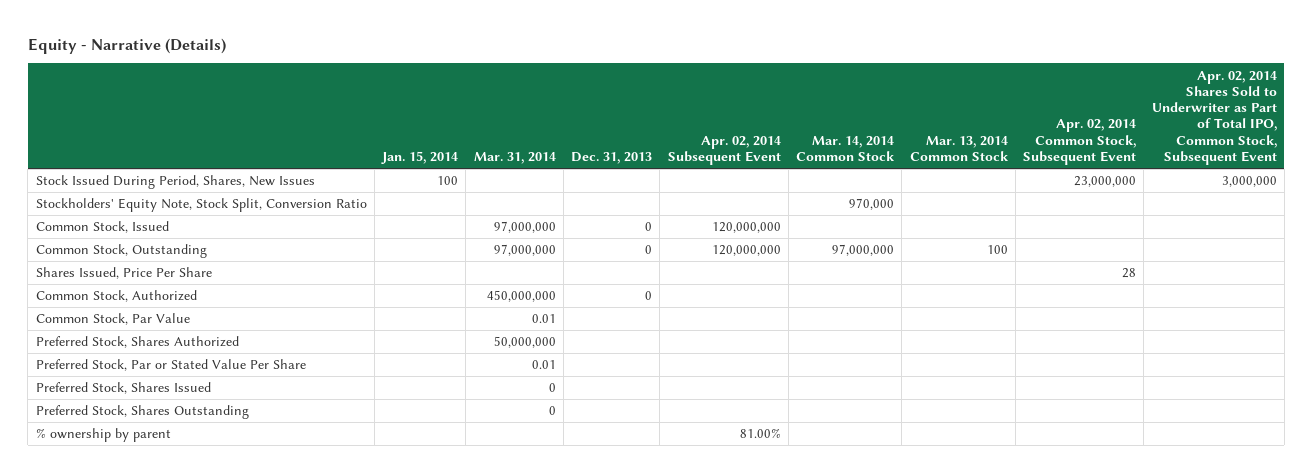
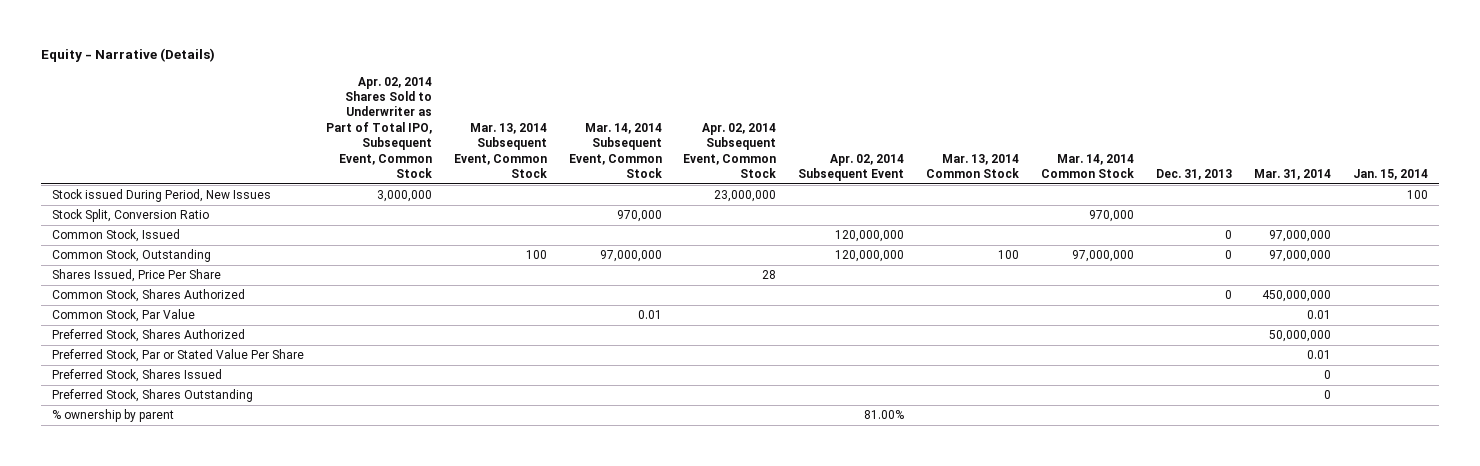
- | Jan. 15, 2014 | Mar. 31, 2014 | Dec. 31, 2013 | Apr. 02, 2014 Subsequent Event | Mar. 14, 2014 Common Stock | Mar. 13, 2014 Common Stock | Apr. 02, 2014 Common Stock, Subsequent Event | Apr. 02, 2014 Shares Sold to Underwriter as Part of Total IPO, Common Stock, Subsequent Event
+ | Apr. 02, 2014 Shares Sold to Underwriter as Part of Total IPO, Subsequent Event, Common Stock | Mar. 13, 2014 Subsequent Event, Common Stock | Mar. 14, 2014 Subsequent Event, Common Stock | Apr. 02, 2014 Subsequent Event, Common Stock | Apr. 02, 2014 Subsequent Event | Mar. 13, 2014 Common Stock | Mar. 14, 2014 Common Stock | Dec. 31, 2013 | Mar. 31, 2014 | Jan. 15, 2014
- Stock Issued During Period, Shares, New Issues | 100 | | | | | | 23,000,000 | 3,000,000
- Stockholders' Equity Note, Stock Split, Conversion Ratio | | | | | 970,000 | | |
+ Stock issued During Period, New Issues | 3,000,000 | | | 23,000,000 | | | | | | 100
+ Stock Split, Conversion Ratio | | | 970,000 | | | | 970,000 | | |
- Common Stock, Authorized | | 450,000,000 | 0 | | | | |
+ Common Stock, Shares Authorized | | | | | | | | 0 | 450,000,000 |

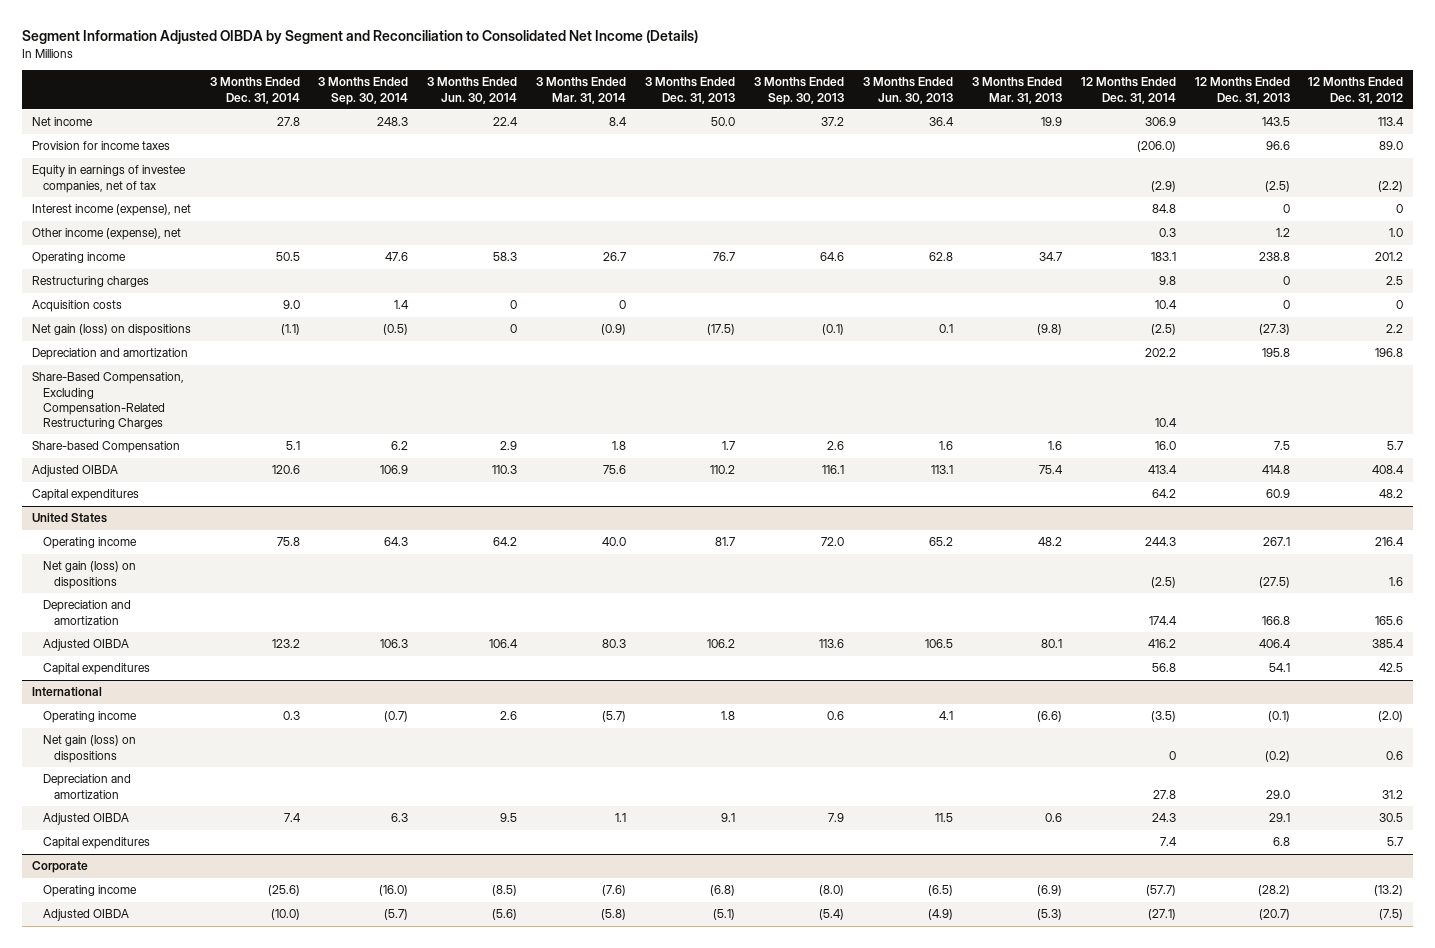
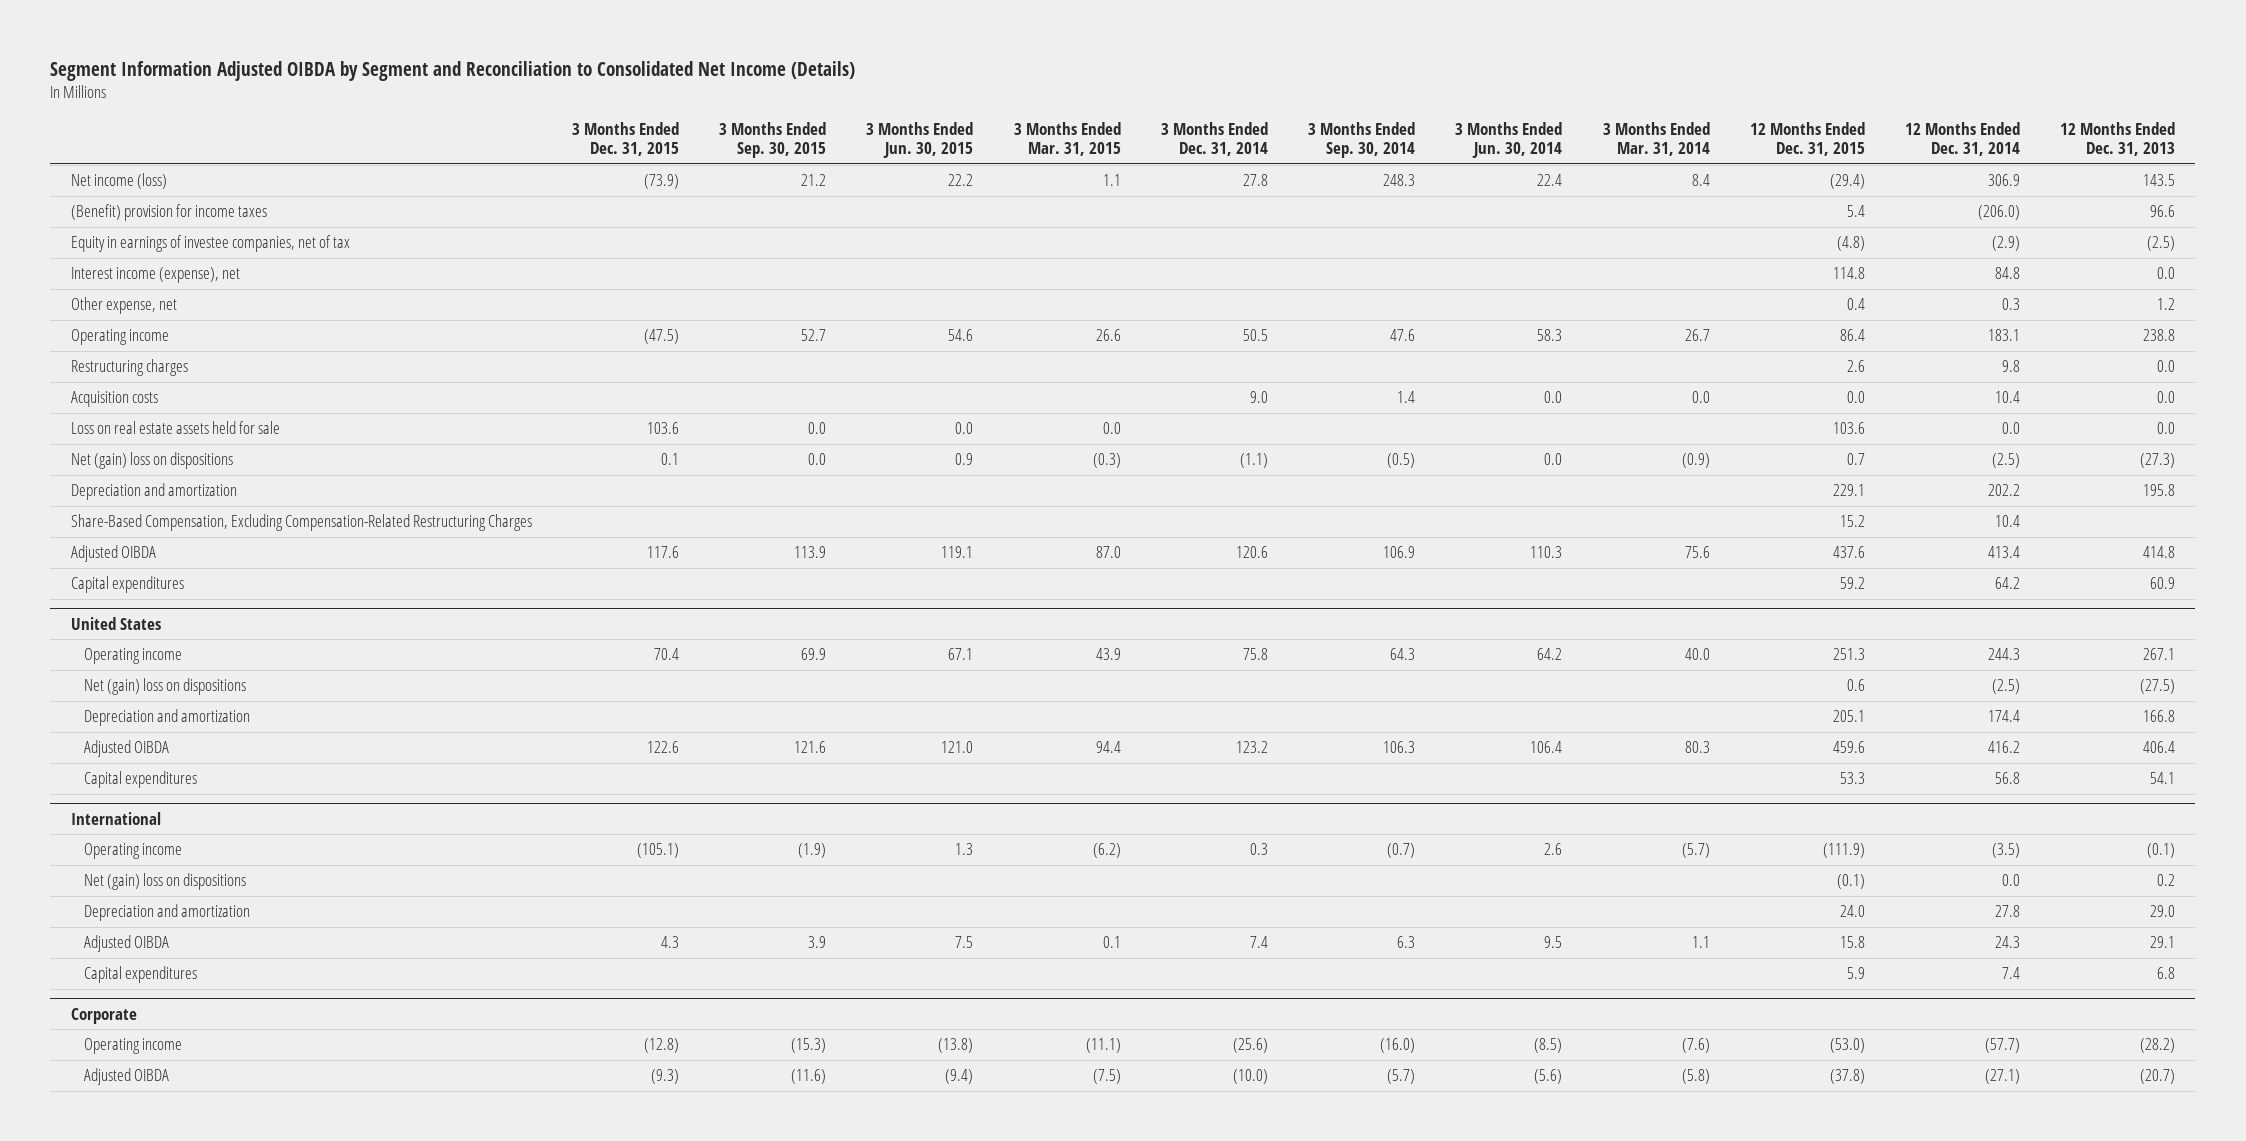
- | 3 Months Ended Dec. 31, 2014 | 3 Months Ended Sep. 30, 2014 | 3 Months Ended Jun. 30, 2014 | 3 Months Ended Mar. 31, 2014 | 3 Months Ended Dec. 31, 2013 | 3 Months Ended Sep. 30, 2013 | 3 Months Ended Jun. 30, 2013 | 3 Months Ended Mar. 31, 2013 | 12 Months Ended Dec. 31, 2014 | 12 Months Ended Dec. 31, 2013 | 12 Months Ended Dec. 31, 2012
+ | 3 Months Ended Dec. 31, 2015 | 3 Months Ended Sep. 30, 2015 | 3 Months Ended Jun. 30, 2015 | 3 Months Ended Mar. 31, 2015 | 3 Months Ended Dec. 31, 2014 | 3 Months Ended Sep. 30, 2014 | 3 Months Ended Jun. 30, 2014 | 3 Months Ended Mar. 31, 2014 | 12 Months Ended Dec. 31, 2015 | 12 Months Ended Dec. 31, 2014 | 12 Months Ended Dec. 31, 2013
- Net income | 27.8 | 248.3 | 22.4 | 8.4 | 50.0 | 37.2 | 36.4 | 19.9 | 306.9 | 143.5 | 113.4
- Provision for income taxes | | | | | | | | | (206.0) | 96.6 | 89.0
+ Net income (loss) | (73.9) | 21.2 | 22.2 | 1.1 | 27.8 | 248.3 | 22.4 | 8.4 | (29.4) | 306.9 | 143.5
+ (Benefit) provision for income taxes | | | | | | | | | 5.4 | (206.0) | 96.6
- Interest income (expense), net | | | | | | | | | 84.8 | 0 | 0
- Other income (expense), net | | | | | | | | | 0.3 | 1.2 | 1.0
+ Interest income (expense), net | | | | | | | | | 114.8 | 84.8 | 0.0
+ Other expense, net | | | | | | | | | 0.4 | 0.3 | 1.2
- Restructuring charges | | | | | | | | | 9.8 | 0 | 2.5
- Acquisition costs | 9.0 | 1.4 | 0 | 0 | | | | | 10.4 | 0 | 0
- Net gain (loss) on dispositions | (1.1) | (0.5) | 0 | (0.9) | (17.5) | (0.1) | 0.1 | (9.8) | (2.5) | (27.3) | 2.2
+ Restructuring charges | | | | | | | | | 2.6 | 9.8 | 0.0
+ Acquisition costs | | | | | 9.0 | 1.4 | 0.0 | 0.0 | 0.0 | 10.4 | 0.0
+ Loss on real estate assets held for sale | 103.6 | 0.0 | 0.0 | 0.0 | | | | | 103.6 | 0.0 | 0.0
+ Net (gain) loss on dispositions | 0.1 | 0.0 | 0.9 | (0.3) | (1.1) | (0.5) | 0.0 | (0.9) | 0.7 | (2.5) | (27.3)
- Share-based Compensation | 5.1 | 6.2 | 2.9 | 1.8 | 1.7 | 2.6 | 1.6 | 1.6 | 16.0 | 7.5 | 5.7
@ United States
- Net gain (loss) on dispositions | | | | | | | | | (2.5) | (27.5) | 1.6
+ Net (gain) loss on dispositions | | | | | | | | | 0.6 | (2.5) | (27.5)
@ International
- Net gain (loss) on dispositions | | | | | | | | | 0 | (0.2) | 0.6
+ Net (gain) loss on dispositions | | | | | | | | | (0.1) | 0.0 | 0.2

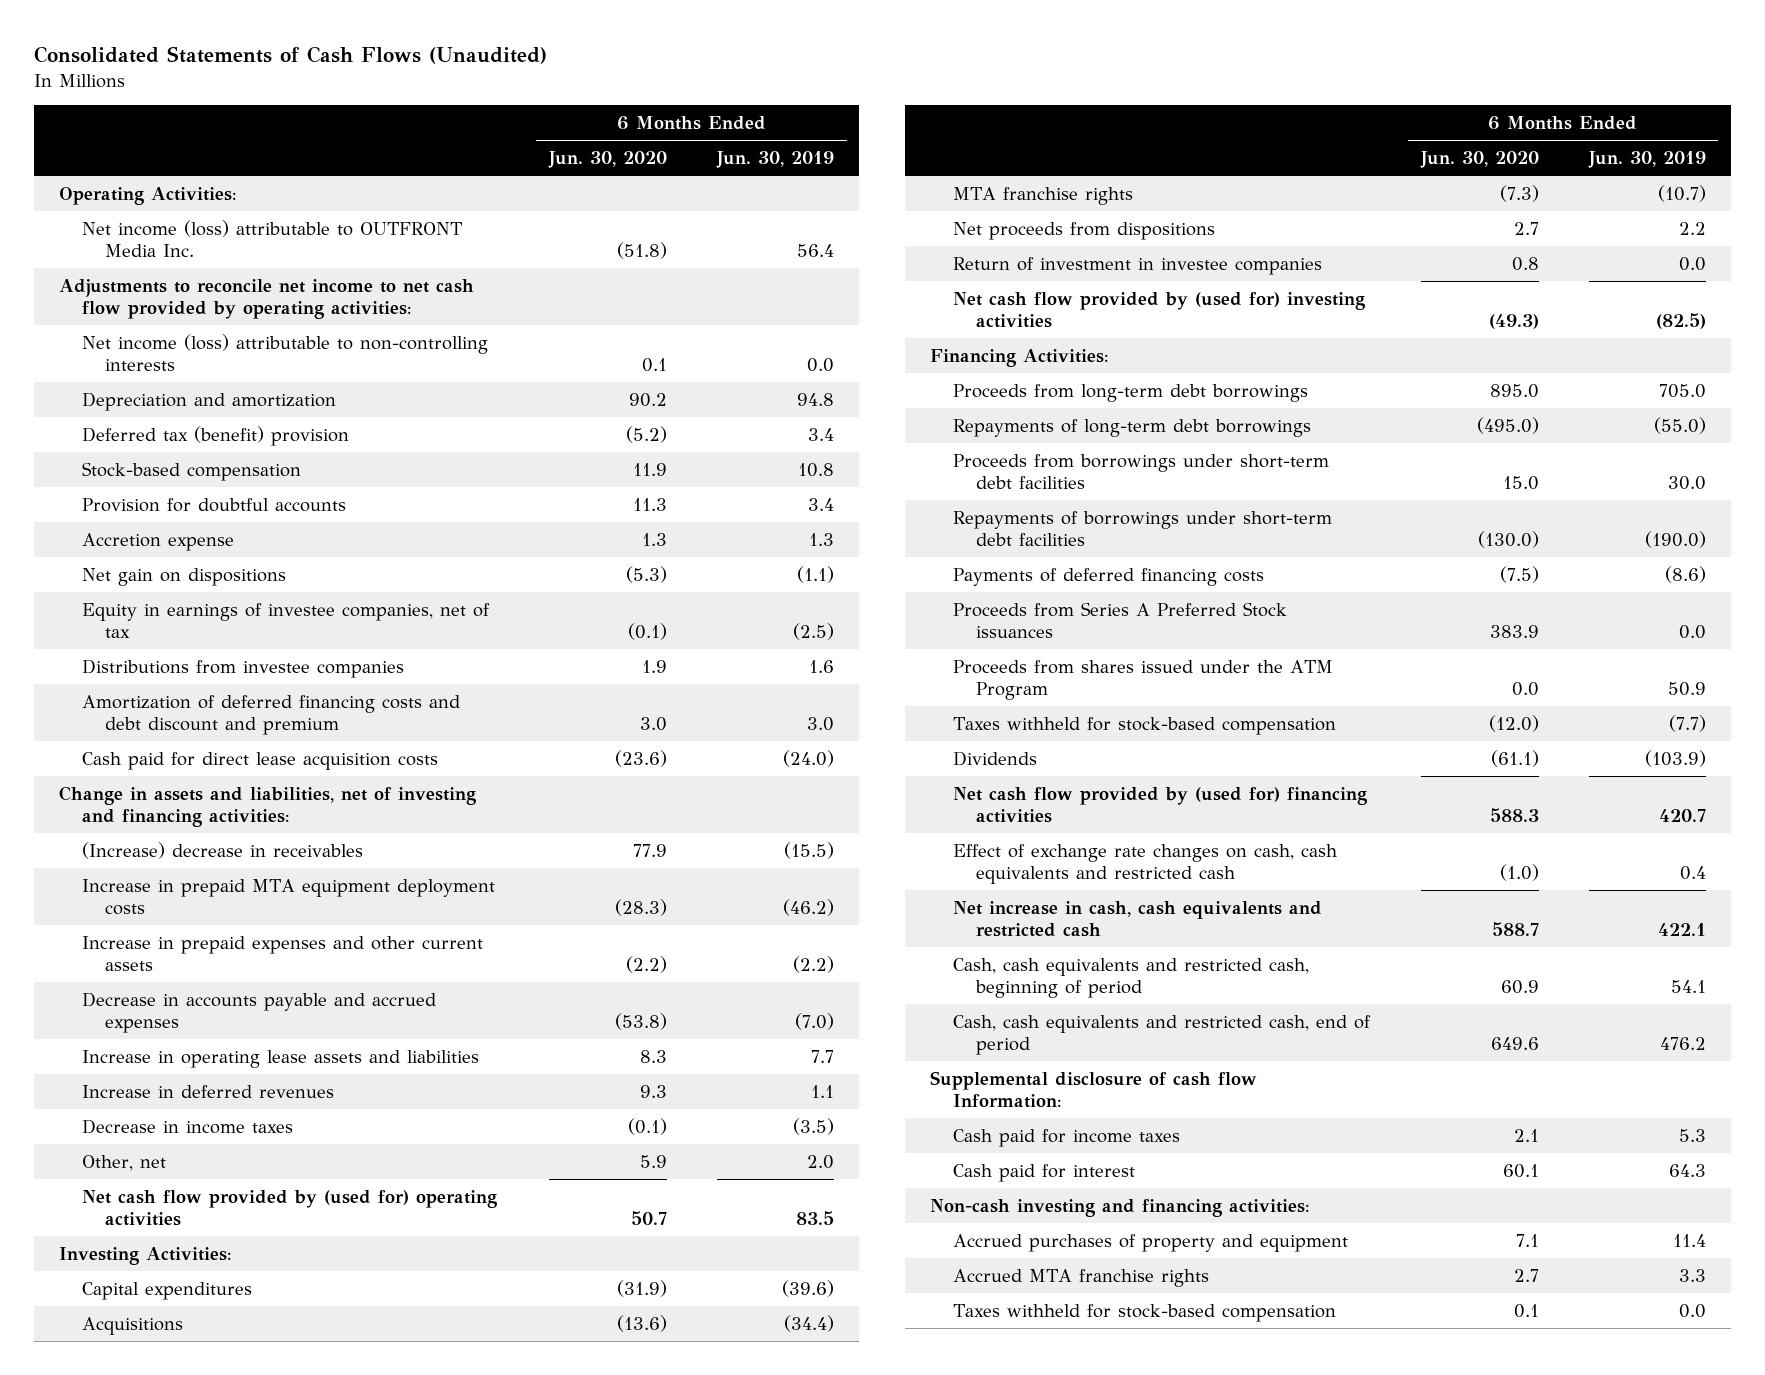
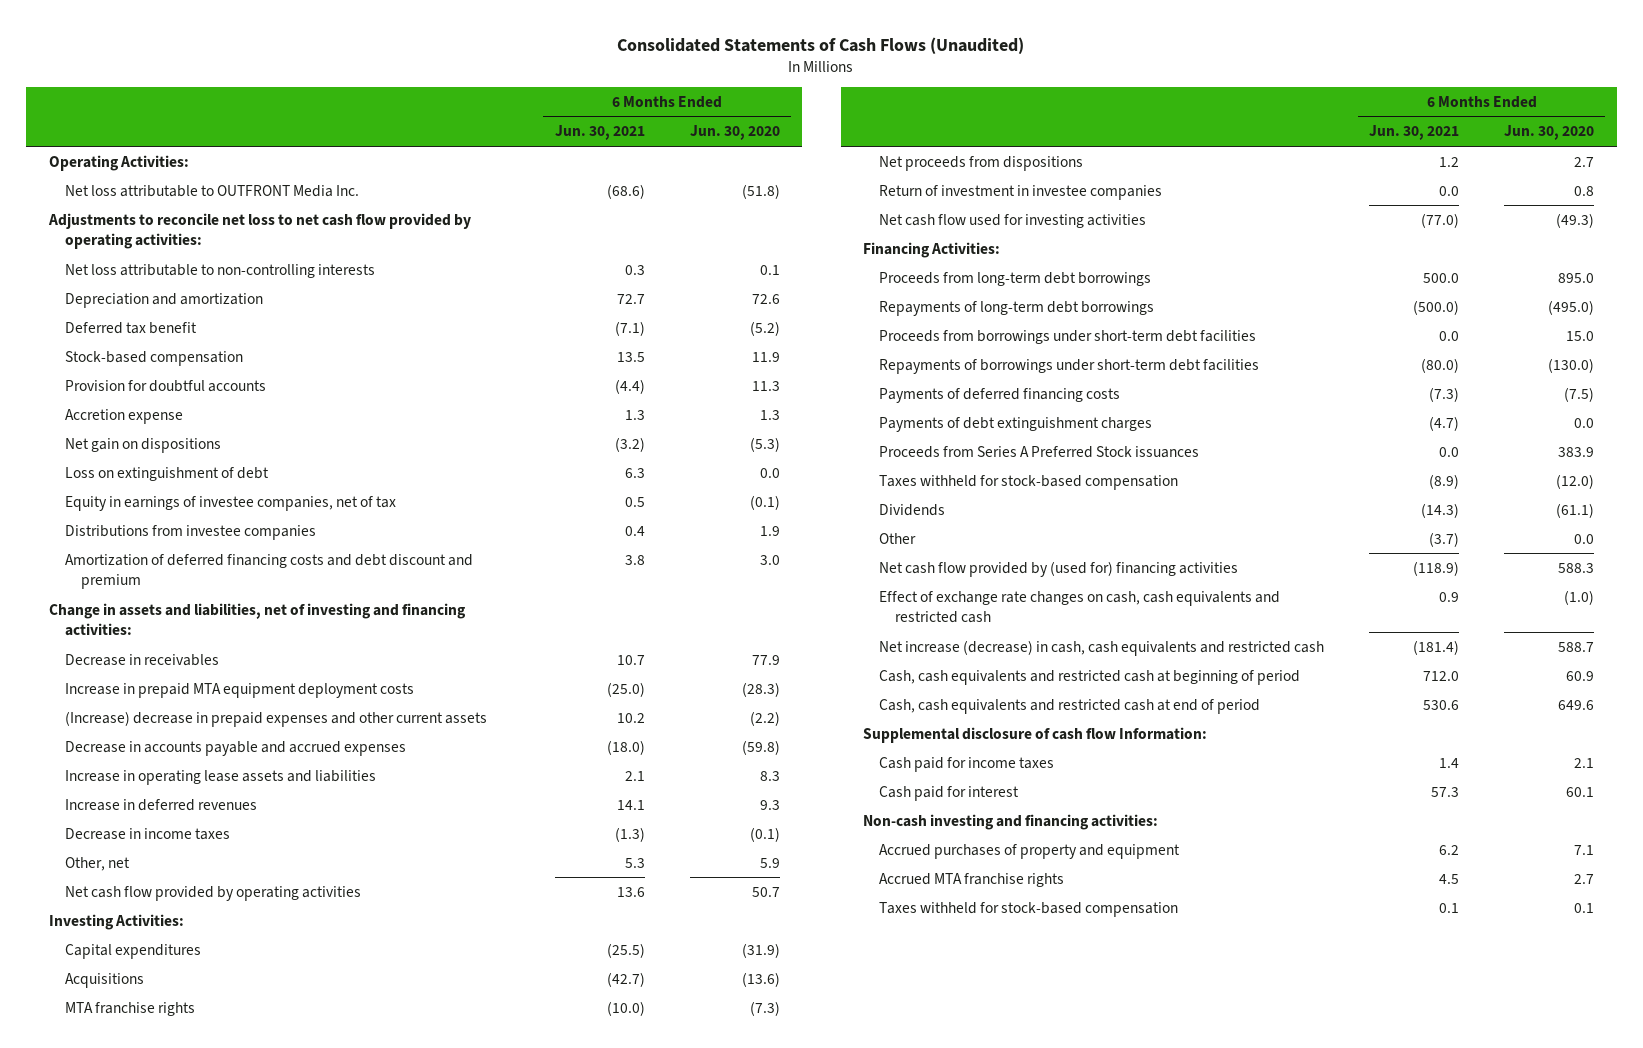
- | 6 Months Ended Jun. 30, 2020 | 6 Months Ended Jun. 30, 2019
+ | 6 Months Ended Jun. 30, 2021 | 6 Months Ended Jun. 30, 2020
- Net income (loss) attributable to OUTFRONT Media Inc. | (51.8) | 56.4
- Adjustments to reconcile net income to net cash flow provided by operating activities:
- Net income (loss) attributable to non-controlling interests | 0.1 | 0.0
- Depreciation and amortization | 90.2 | 94.8
- Deferred tax (benefit) provision | (5.2) | 3.4
+ Net loss attributable to OUTFRONT Media Inc. | (68.6) | (51.8)
+ Adjustments to reconcile net loss to net cash flow provided by operating activities:
+ Net loss attributable to non-controlling interests | 0.3 | 0.1
+ Depreciation and amortization | 72.7 | 72.6
+ Deferred tax benefit | (7.1) | (5.2)
+ Loss on extinguishment of debt | 6.3 | 0.0
- Cash paid for direct lease acquisition costs | (23.6) | (24.0)
- (Increase) decrease in receivables | 77.9 | (15.5)
+ Decrease in receivables | 10.7 | 77.9
- Increase in prepaid expenses and other current assets | (2.2) | (2.2)
- Decrease in accounts payable and accrued expenses | (53.8) | (7.0)
+ (Increase) decrease in prepaid expenses and other current assets | 10.2 | (2.2)
+ Decrease in accounts payable and accrued expenses | (18.0) | (59.8)
- Net cash flow provided by (used for) operating activities | 50.7 | 83.5
+ Net cash flow provided by operating activities | 13.6 | 50.7
- Net cash flow provided by (used for) investing activities | (49.3) | (82.5)
+ Net cash flow used for investing activities | (77.0) | (49.3)
+ Payments of debt extinguishment charges | (4.7) | 0.0
- Proceeds from shares issued under the ATM Program | 0.0 | 50.9
+ Other | (3.7) | 0.0
- Net increase in cash, cash equivalents and restricted cash | 588.7 | 422.1
- Cash, cash equivalents and restricted cash, beginning of period | 60.9 | 54.1
- Cash, cash equivalents and restricted cash, end of period | 649.6 | 476.2
+ Net increase (decrease) in cash, cash equivalents and restricted cash | (181.4) | 588.7
+ Cash, cash equivalents and restricted cash at beginning of period | 712.0 | 60.9
+ Cash, cash equivalents and restricted cash at end of period | 530.6 | 649.6

